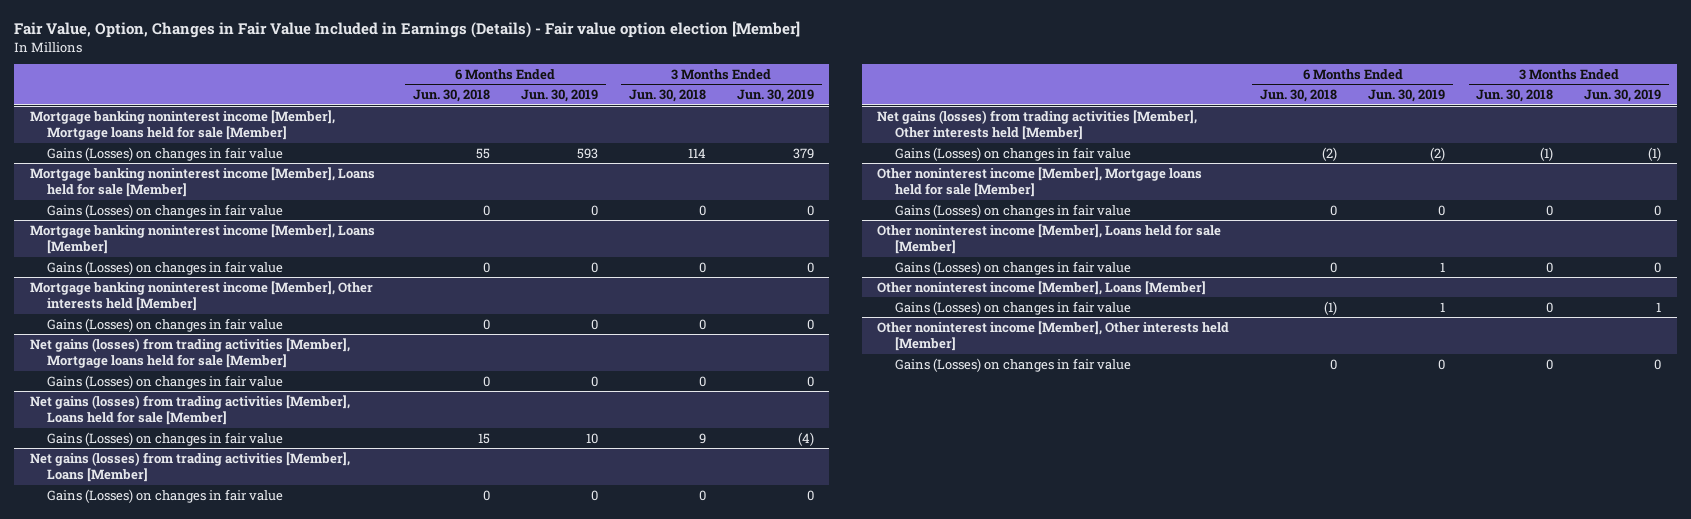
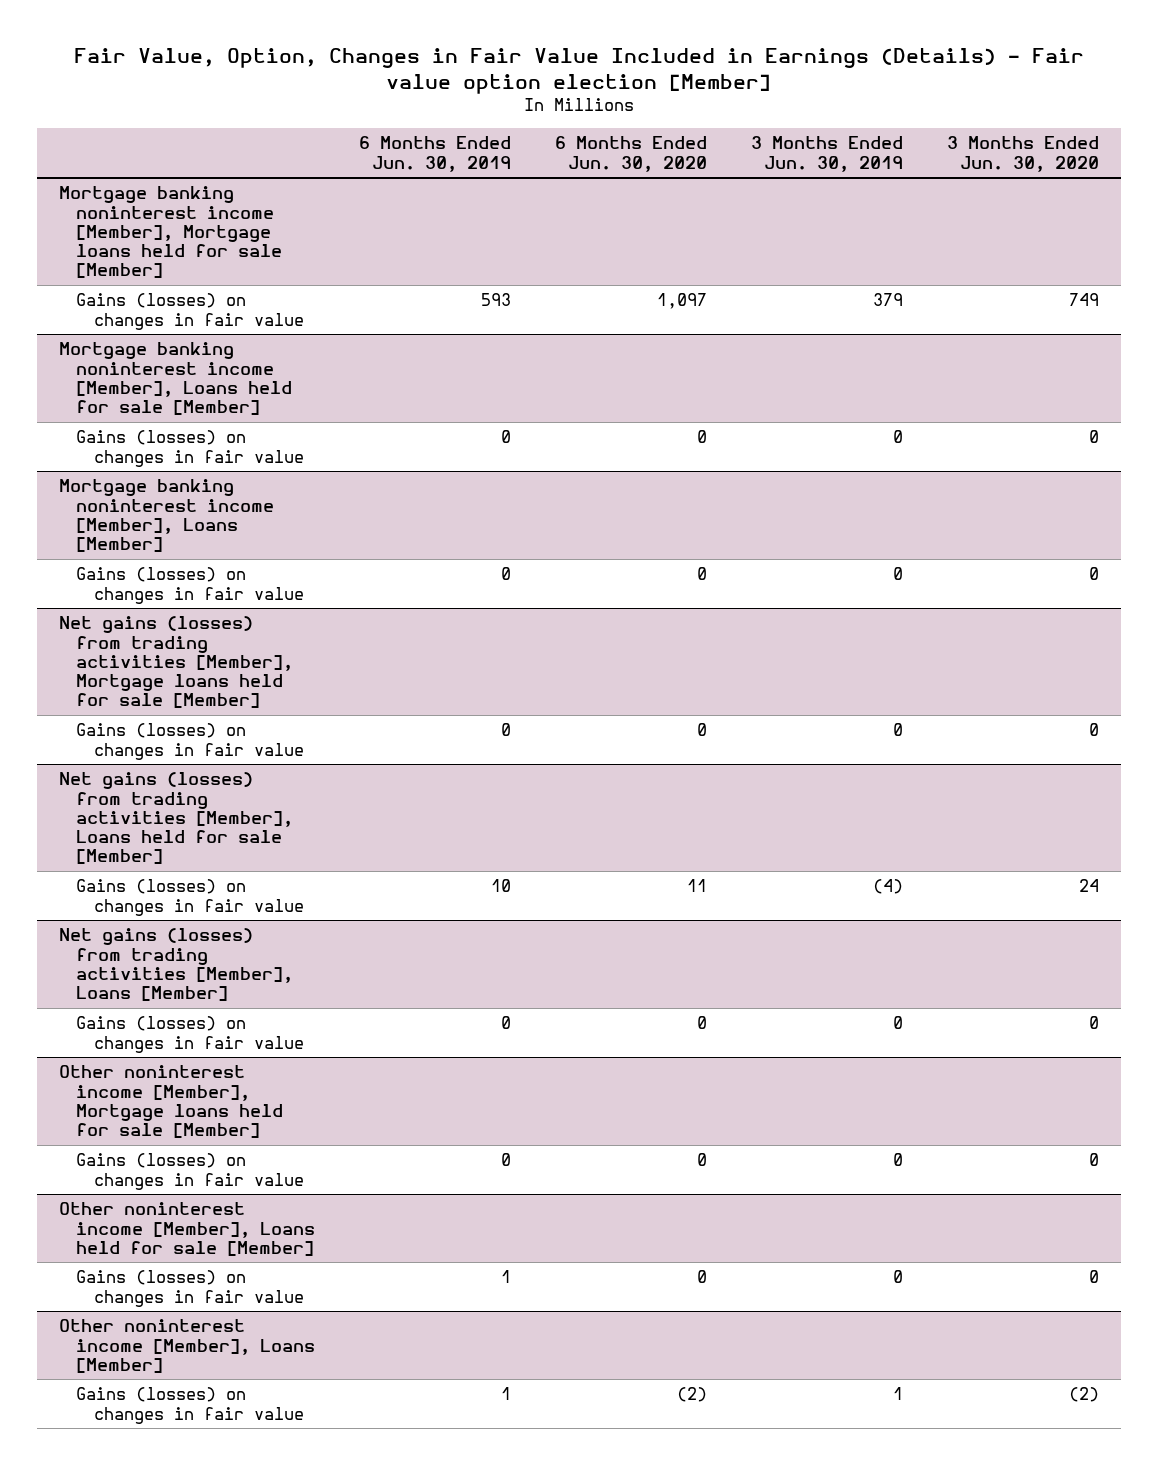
- | 6 Months Ended Jun. 30, 2018 | 6 Months Ended Jun. 30, 2019 | 3 Months Ended Jun. 30, 2018 | 3 Months Ended Jun. 30, 2019
+ | 6 Months Ended Jun. 30, 2019 | 6 Months Ended Jun. 30, 2020 | 3 Months Ended Jun. 30, 2019 | 3 Months Ended Jun. 30, 2020
@ Mortgage banking noninterest income [Member], Mortgage loans held for sale [Member]
- Gains (Losses) on changes in fair value | 55 | 593 | 114 | 379
+ Gains (losses) on changes in fair value | 593 | 1,097 | 379 | 749
@ Mortgage banking noninterest income [Member], Loans held for sale [Member]
- Gains (Losses) on changes in fair value | 0 | 0 | 0 | 0
+ Gains (losses) on changes in fair value | 0 | 0 | 0 | 0
@ Mortgage banking noninterest income [Member], Loans [Member]
- Gains (Losses) on changes in fair value | 0 | 0 | 0 | 0
- Mortgage banking noninterest income [Member], Other interests held [Member]
- Gains (Losses) on changes in fair value | 0 | 0 | 0 | 0
@ Mortgage banking noninterest income [Member], Loans [Member]
+ Gains (losses) on changes in fair value | 0 | 0 | 0 | 0
@ Net gains (losses) from trading activities [Member], Mortgage loans held for sale [Member]
- Gains (Losses) on changes in fair value | 0 | 0 | 0 | 0
+ Gains (losses) on changes in fair value | 0 | 0 | 0 | 0
@ Net gains (losses) from trading activities [Member], Loans held for sale [Member]
- Gains (Losses) on changes in fair value | 15 | 10 | 9 | (4)
+ Gains (losses) on changes in fair value | 10 | 11 | (4) | 24
@ Net gains (losses) from trading activities [Member], Loans [Member]
- Gains (Losses) on changes in fair value | 0 | 0 | 0 | 0
- Net gains (losses) from trading activities [Member], Other interests held [Member]
- Gains (Losses) on changes in fair value | (2) | (2) | (1) | (1)
@ Net gains (losses) from trading activities [Member], Loans [Member]
+ Gains (losses) on changes in fair value | 0 | 0 | 0 | 0
@ Other noninterest income [Member], Mortgage loans held for sale [Member]
- Gains (Losses) on changes in fair value | 0 | 0 | 0 | 0
+ Gains (losses) on changes in fair value | 0 | 0 | 0 | 0
@ Other noninterest income [Member], Loans held for sale [Member]
- Gains (Losses) on changes in fair value | 0 | 1 | 0 | 0
+ Gains (losses) on changes in fair value | 1 | 0 | 0 | 0
@ Other noninterest income [Member], Loans [Member]
- Gains (Losses) on changes in fair value | (1) | 1 | 0 | 1
- Other noninterest income [Member], Other interests held [Member]
- Gains (Losses) on changes in fair value | 0 | 0 | 0 | 0
@ Other noninterest income [Member], Loans [Member]
+ Gains (losses) on changes in fair value | 1 | (2) | 1 | (2)

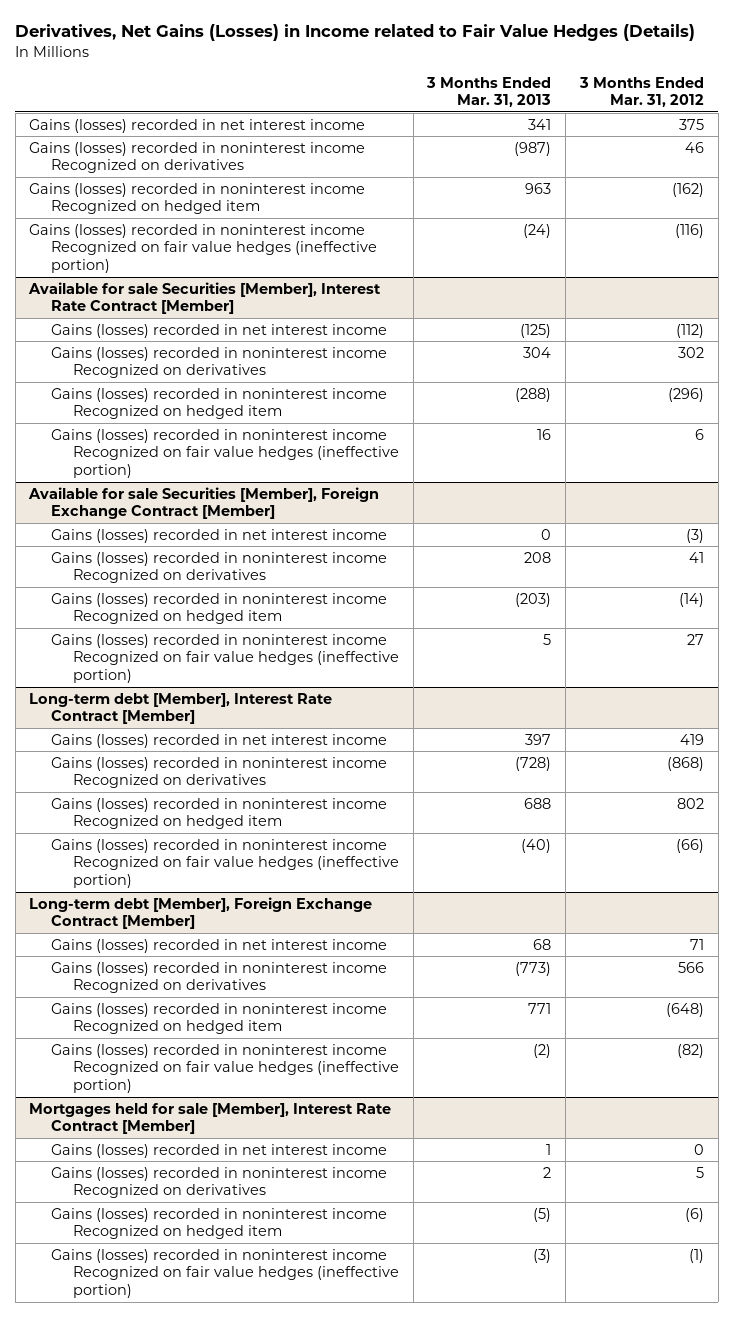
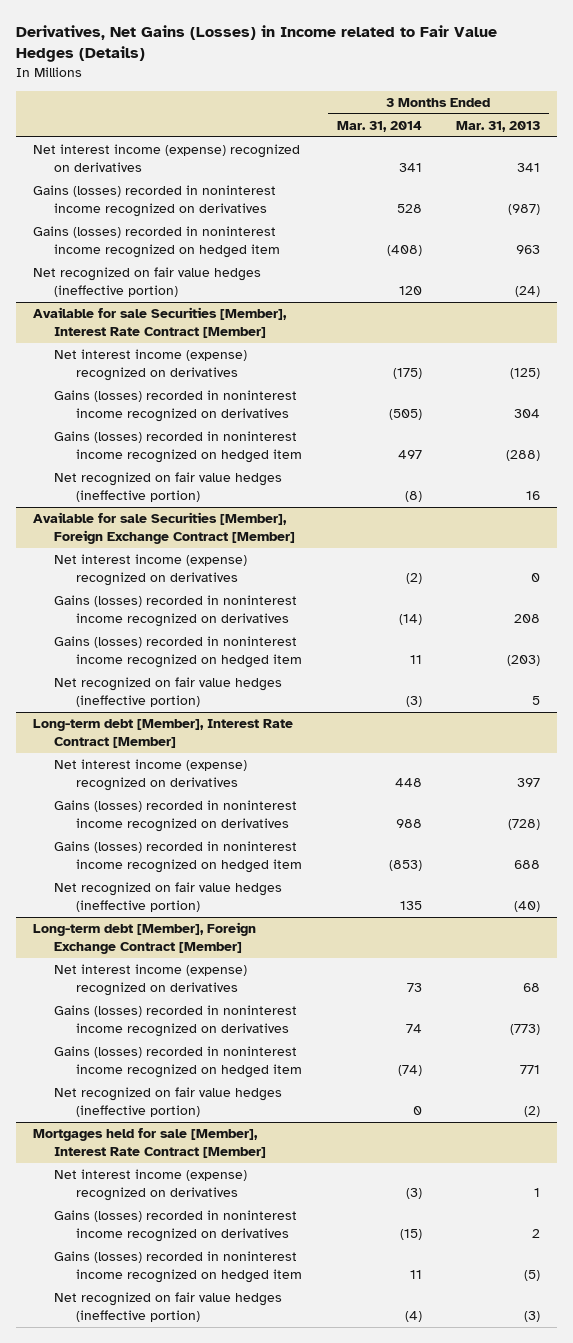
- | 3 Months Ended Mar. 31, 2013 | 3 Months Ended Mar. 31, 2012
+ | 3 Months Ended Mar. 31, 2014 | 3 Months Ended Mar. 31, 2013
- Gains (losses) recorded in net interest income | 341 | 375
- Gains (losses) recorded in noninterest income Recognized on derivatives | (987) | 46
- Gains (losses) recorded in noninterest income Recognized on hedged item | 963 | (162)
- Gains (losses) recorded in noninterest income Recognized on fair value hedges (ineffective portion) | (24) | (116)
+ Net interest income (expense) recognized on derivatives | 341 | 341
+ Gains (losses) recorded in noninterest income recognized on derivatives | 528 | (987)
+ Gains (losses) recorded in noninterest income recognized on hedged item | (408) | 963
+ Net recognized on fair value hedges (ineffective portion) | 120 | (24)
@ Available for sale Securities [Member], Interest Rate Contract [Member]
- Gains (losses) recorded in net interest income | (125) | (112)
- Gains (losses) recorded in noninterest income Recognized on derivatives | 304 | 302
- Gains (losses) recorded in noninterest income Recognized on hedged item | (288) | (296)
- Gains (losses) recorded in noninterest income Recognized on fair value hedges (ineffective portion) | 16 | 6
+ Net interest income (expense) recognized on derivatives | (175) | (125)
+ Gains (losses) recorded in noninterest income recognized on derivatives | (505) | 304
+ Gains (losses) recorded in noninterest income recognized on hedged item | 497 | (288)
+ Net recognized on fair value hedges (ineffective portion) | (8) | 16
@ Available for sale Securities [Member], Foreign Exchange Contract [Member]
- Gains (losses) recorded in net interest income | 0 | (3)
- Gains (losses) recorded in noninterest income Recognized on derivatives | 208 | 41
- Gains (losses) recorded in noninterest income Recognized on hedged item | (203) | (14)
- Gains (losses) recorded in noninterest income Recognized on fair value hedges (ineffective portion) | 5 | 27
+ Net interest income (expense) recognized on derivatives | (2) | 0
+ Gains (losses) recorded in noninterest income recognized on derivatives | (14) | 208
+ Gains (losses) recorded in noninterest income recognized on hedged item | 11 | (203)
+ Net recognized on fair value hedges (ineffective portion) | (3) | 5
@ Long-term debt [Member], Interest Rate Contract [Member]
- Gains (losses) recorded in net interest income | 397 | 419
- Gains (losses) recorded in noninterest income Recognized on derivatives | (728) | (868)
- Gains (losses) recorded in noninterest income Recognized on hedged item | 688 | 802
- Gains (losses) recorded in noninterest income Recognized on fair value hedges (ineffective portion) | (40) | (66)
+ Net interest income (expense) recognized on derivatives | 448 | 397
+ Gains (losses) recorded in noninterest income recognized on derivatives | 988 | (728)
+ Gains (losses) recorded in noninterest income recognized on hedged item | (853) | 688
+ Net recognized on fair value hedges (ineffective portion) | 135 | (40)
@ Long-term debt [Member], Foreign Exchange Contract [Member]
- Gains (losses) recorded in net interest income | 68 | 71
- Gains (losses) recorded in noninterest income Recognized on derivatives | (773) | 566
- Gains (losses) recorded in noninterest income Recognized on hedged item | 771 | (648)
- Gains (losses) recorded in noninterest income Recognized on fair value hedges (ineffective portion) | (2) | (82)
+ Net interest income (expense) recognized on derivatives | 73 | 68
+ Gains (losses) recorded in noninterest income recognized on derivatives | 74 | (773)
+ Gains (losses) recorded in noninterest income recognized on hedged item | (74) | 771
+ Net recognized on fair value hedges (ineffective portion) | 0 | (2)
@ Mortgages held for sale [Member], Interest Rate Contract [Member]
- Gains (losses) recorded in net interest income | 1 | 0
- Gains (losses) recorded in noninterest income Recognized on derivatives | 2 | 5
- Gains (losses) recorded in noninterest income Recognized on hedged item | (5) | (6)
- Gains (losses) recorded in noninterest income Recognized on fair value hedges (ineffective portion) | (3) | (1)
+ Net interest income (expense) recognized on derivatives | (3) | 1
+ Gains (losses) recorded in noninterest income recognized on derivatives | (15) | 2
+ Gains (losses) recorded in noninterest income recognized on hedged item | 11 | (5)
+ Net recognized on fair value hedges (ineffective portion) | (4) | (3)

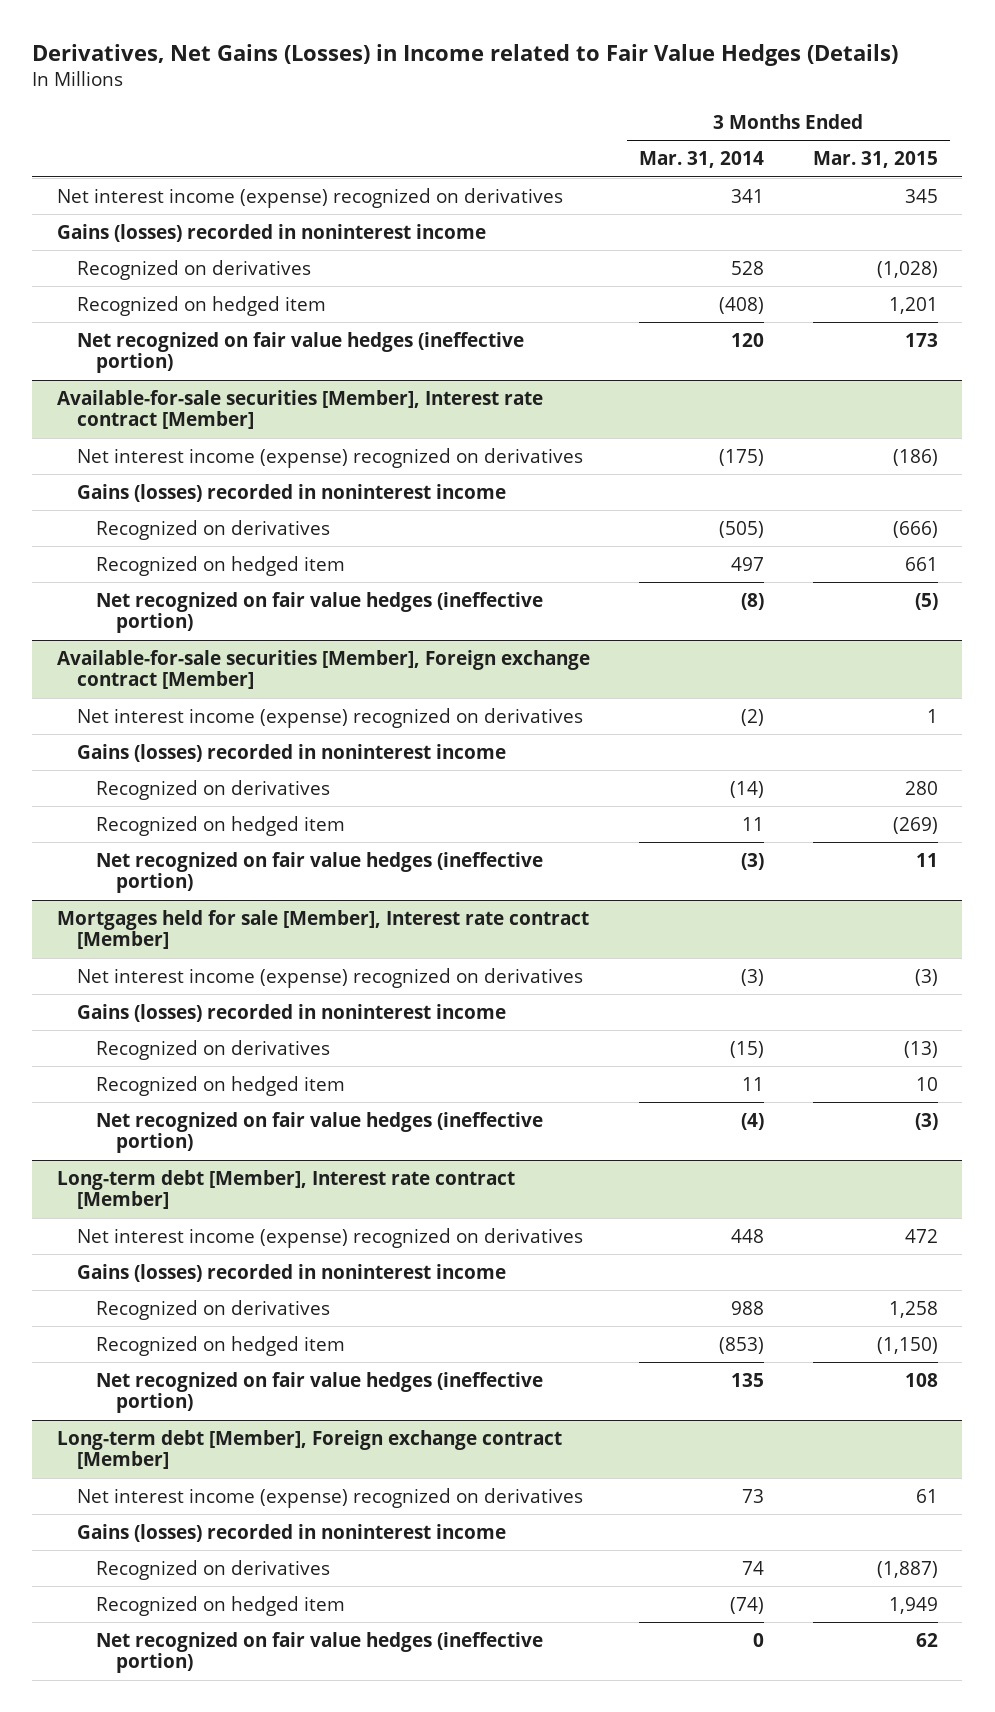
- | 3 Months Ended Mar. 31, 2014 | 3 Months Ended Mar. 31, 2013
+ | 3 Months Ended Mar. 31, 2014 | 3 Months Ended Mar. 31, 2015
- Gains (losses) recorded in noninterest income recognized on derivatives | 528 | (987)
- Gains (losses) recorded in noninterest income recognized on hedged item | (408) | 963
+ Gains (losses) recorded in noninterest income
+ Recognized on derivatives | 528 | (1,028)
+ Recognized on hedged item | (408) | 1,201
- Available for sale Securities [Member], Interest Rate Contract [Member]
+ Available-for-sale securities [Member], Interest rate contract [Member]
- Gains (losses) recorded in noninterest income recognized on derivatives | (505) | 304
- Gains (losses) recorded in noninterest income recognized on hedged item | 497 | (288)
+ Gains (losses) recorded in noninterest income
+ Recognized on derivatives | (505) | (666)
+ Recognized on hedged item | 497 | 661
- Available for sale Securities [Member], Foreign Exchange Contract [Member]
+ Available-for-sale securities [Member], Foreign exchange contract [Member]
- Gains (losses) recorded in noninterest income recognized on derivatives | (14) | 208
- Gains (losses) recorded in noninterest income recognized on hedged item | 11 | (203)
+ Gains (losses) recorded in noninterest income
+ Recognized on derivatives | (14) | 280
+ Recognized on hedged item | 11 | (269)
- Long-term debt [Member], Interest Rate Contract [Member]
+ Mortgages held for sale [Member], Interest rate contract [Member]
+ Net interest income (expense) recognized on derivatives | (3) | (3)
+ Gains (losses) recorded in noninterest income
+ Recognized on derivatives | (15) | (13)
+ Recognized on hedged item | 11 | 10
+ Net recognized on fair value hedges (ineffective portion) | (4) | (3)
+ Long-term debt [Member], Interest rate contract [Member]
- Gains (losses) recorded in noninterest income recognized on derivatives | 988 | (728)
- Gains (losses) recorded in noninterest income recognized on hedged item | (853) | 688
+ Gains (losses) recorded in noninterest income
+ Recognized on derivatives | 988 | 1,258
+ Recognized on hedged item | (853) | (1,150)
- Long-term debt [Member], Foreign Exchange Contract [Member]
+ Long-term debt [Member], Foreign exchange contract [Member]
- Gains (losses) recorded in noninterest income recognized on derivatives | 74 | (773)
- Gains (losses) recorded in noninterest income recognized on hedged item | (74) | 771
+ Gains (losses) recorded in noninterest income
+ Recognized on derivatives | 74 | (1,887)
+ Recognized on hedged item | (74) | 1,949
- Mortgages held for sale [Member], Interest Rate Contract [Member]
- Net interest income (expense) recognized on derivatives | (3) | 1
- Gains (losses) recorded in noninterest income recognized on derivatives | (15) | 2
- Gains (losses) recorded in noninterest income recognized on hedged item | 11 | (5)
- Net recognized on fair value hedges (ineffective portion) | (4) | (3)

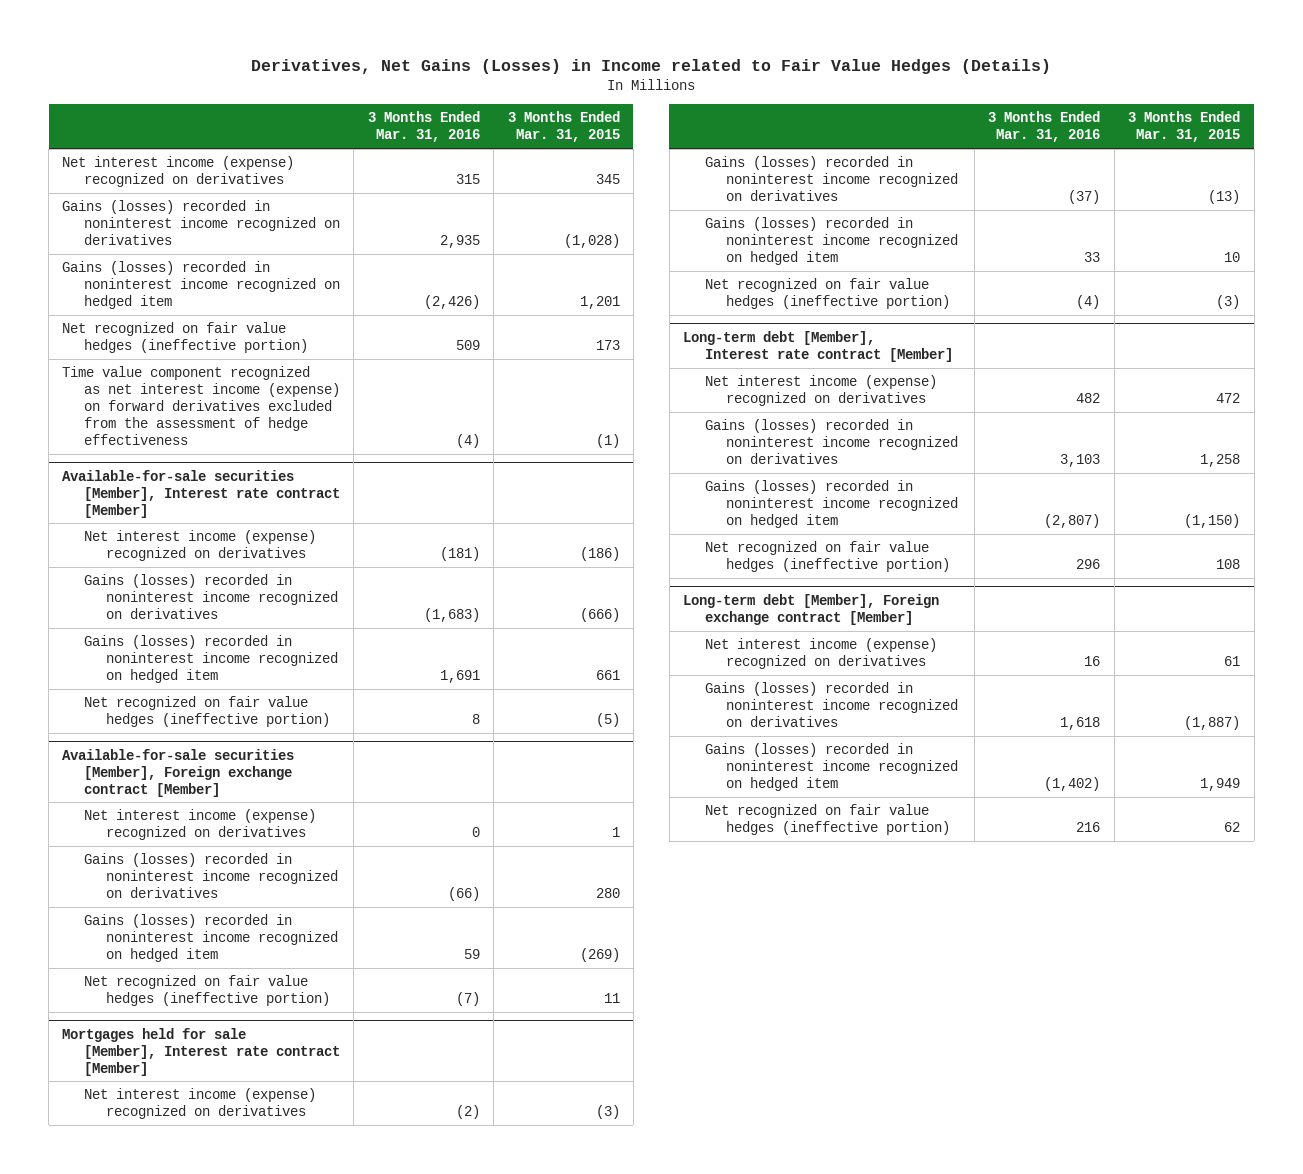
- | 3 Months Ended Mar. 31, 2014 | 3 Months Ended Mar. 31, 2015
+ | 3 Months Ended Mar. 31, 2016 | 3 Months Ended Mar. 31, 2015
- Gains (losses) recorded in noninterest income
- Recognized on derivatives | 528 | (1,028)
- Recognized on hedged item | (408) | 1,201
+ Gains (losses) recorded in noninterest income recognized on derivatives | 2,935 | (1,028)
+ Gains (losses) recorded in noninterest income recognized on hedged item | (2,426) | 1,201
+ Time value component recognized as net interest income (expense) on forward derivatives excluded from the assessment of hedge effectiveness | (4) | (1)
@ Available-for-sale securities [Member], Interest rate contract [Member]
- Gains (losses) recorded in noninterest income
- Recognized on derivatives | (505) | (666)
- Recognized on hedged item | 497 | 661
+ Gains (losses) recorded in noninterest income recognized on derivatives | (1,683) | (666)
+ Gains (losses) recorded in noninterest income recognized on hedged item | 1,691 | 661
@ Available-for-sale securities [Member], Foreign exchange contract [Member]
- Gains (losses) recorded in noninterest income
- Recognized on derivatives | (14) | 280
- Recognized on hedged item | 11 | (269)
+ Gains (losses) recorded in noninterest income recognized on derivatives | (66) | 280
+ Gains (losses) recorded in noninterest income recognized on hedged item | 59 | (269)
@ Mortgages held for sale [Member], Interest rate contract [Member]
- Gains (losses) recorded in noninterest income
- Recognized on derivatives | (15) | (13)
- Recognized on hedged item | 11 | 10
+ Gains (losses) recorded in noninterest income recognized on derivatives | (37) | (13)
+ Gains (losses) recorded in noninterest income recognized on hedged item | 33 | 10
@ Long-term debt [Member], Interest rate contract [Member]
- Gains (losses) recorded in noninterest income
- Recognized on derivatives | 988 | 1,258
- Recognized on hedged item | (853) | (1,150)
+ Gains (losses) recorded in noninterest income recognized on derivatives | 3,103 | 1,258
+ Gains (losses) recorded in noninterest income recognized on hedged item | (2,807) | (1,150)
@ Long-term debt [Member], Foreign exchange contract [Member]
- Gains (losses) recorded in noninterest income
- Recognized on derivatives | 74 | (1,887)
- Recognized on hedged item | (74) | 1,949
+ Gains (losses) recorded in noninterest income recognized on derivatives | 1,618 | (1,887)
+ Gains (losses) recorded in noninterest income recognized on hedged item | (1,402) | 1,949

